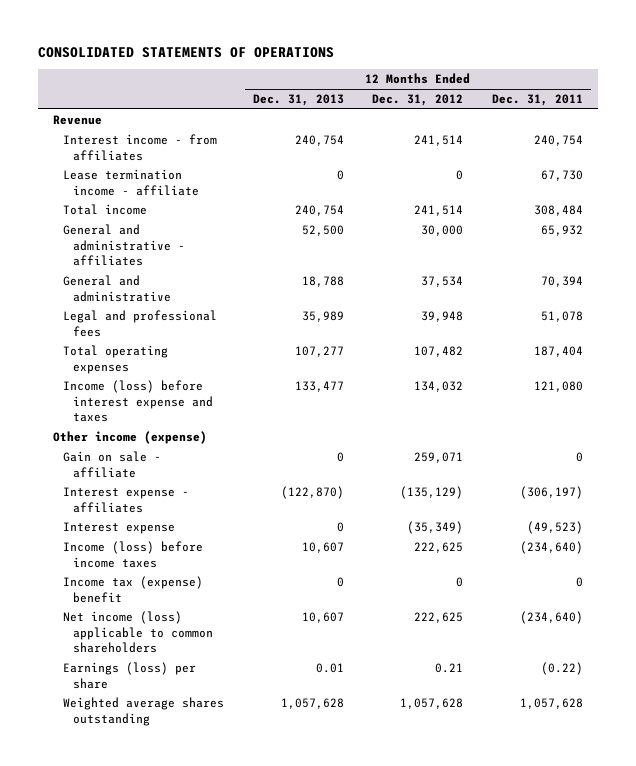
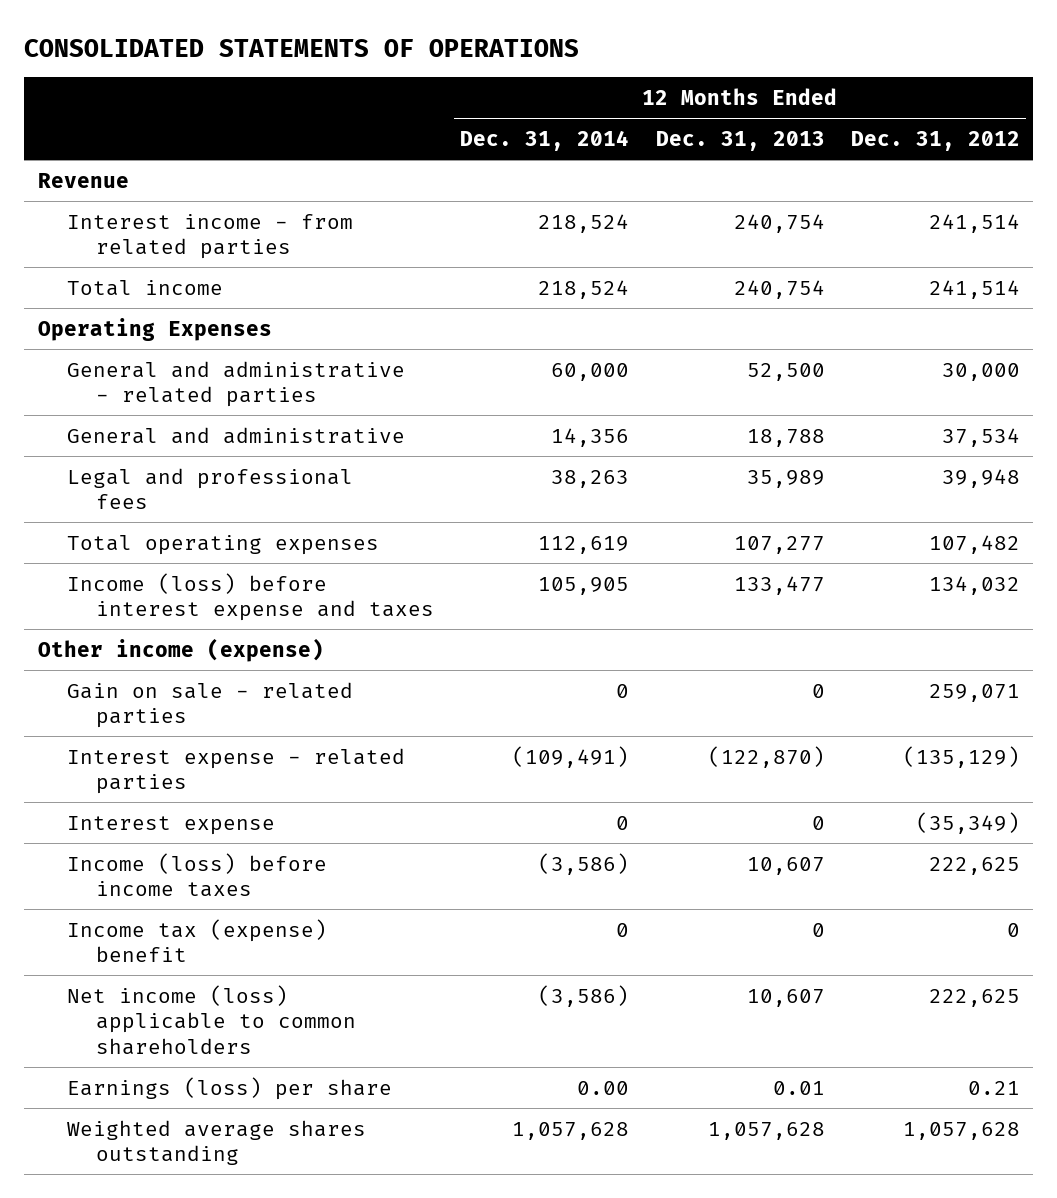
- | 12 Months Ended Dec. 31, 2013 | 12 Months Ended Dec. 31, 2012 | 12 Months Ended Dec. 31, 2011
+ | 12 Months Ended Dec. 31, 2014 | 12 Months Ended Dec. 31, 2013 | 12 Months Ended Dec. 31, 2012
- Interest income - from affiliates | 240,754 | 241,514 | 240,754
- Lease termination income - affiliate | 0 | 0 | 67,730
+ Interest income - from related parties | 218,524 | 240,754 | 241,514
- General and administrative - affiliates | 52,500 | 30,000 | 65,932
+ Operating Expenses
+ General and administrative - related parties | 60,000 | 52,500 | 30,000
- Gain on sale - affiliate | 0 | 259,071 | 0
- Interest expense - affiliates | (122,870) | (135,129) | (306,197)
+ Gain on sale - related parties | 0 | 0 | 259,071
+ Interest expense - related parties | (109,491) | (122,870) | (135,129)

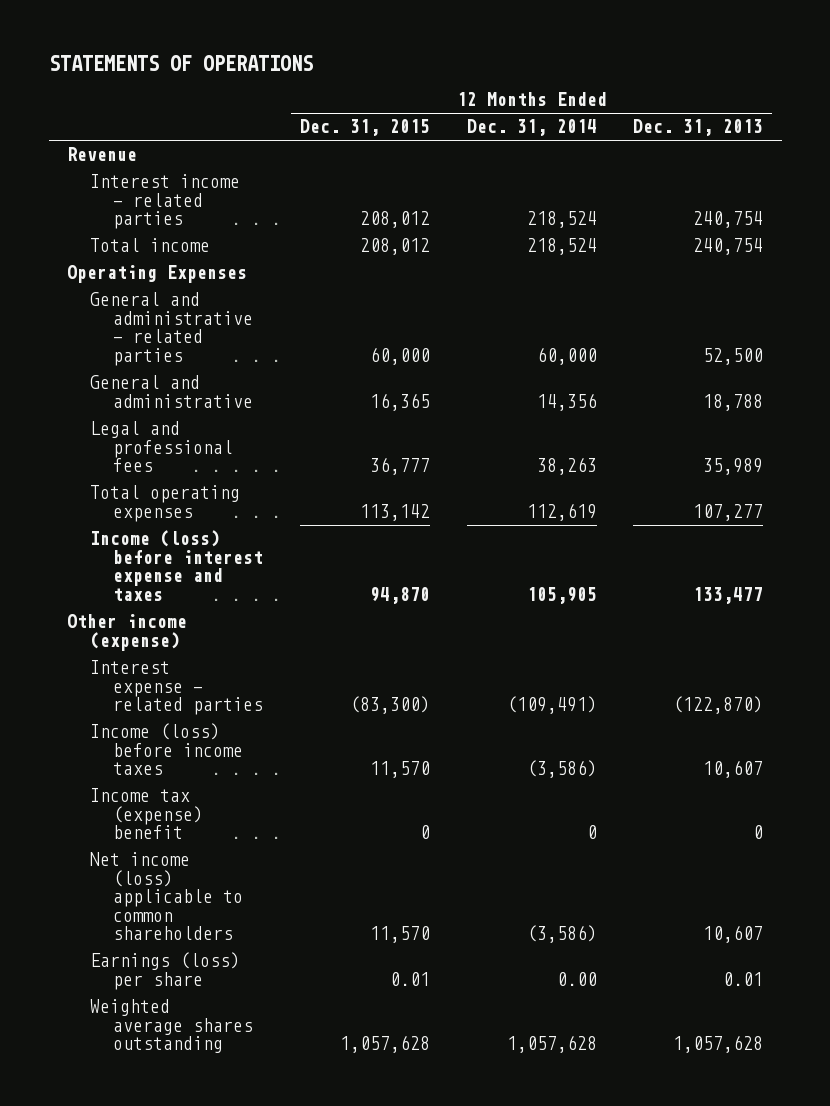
- CONSOLIDATED STATEMENTS OF OPERATIONS
+ STATEMENTS OF OPERATIONS
- | 12 Months Ended Dec. 31, 2014 | 12 Months Ended Dec. 31, 2013 | 12 Months Ended Dec. 31, 2012
+ | 12 Months Ended Dec. 31, 2015 | 12 Months Ended Dec. 31, 2014 | 12 Months Ended Dec. 31, 2013
- Interest income - from related parties | 218,524 | 240,754 | 241,514
+ Interest income - related parties | 208,012 | 218,524 | 240,754
- Gain on sale - related parties | 0 | 0 | 259,071
- Interest expense | 0 | 0 | (35,349)

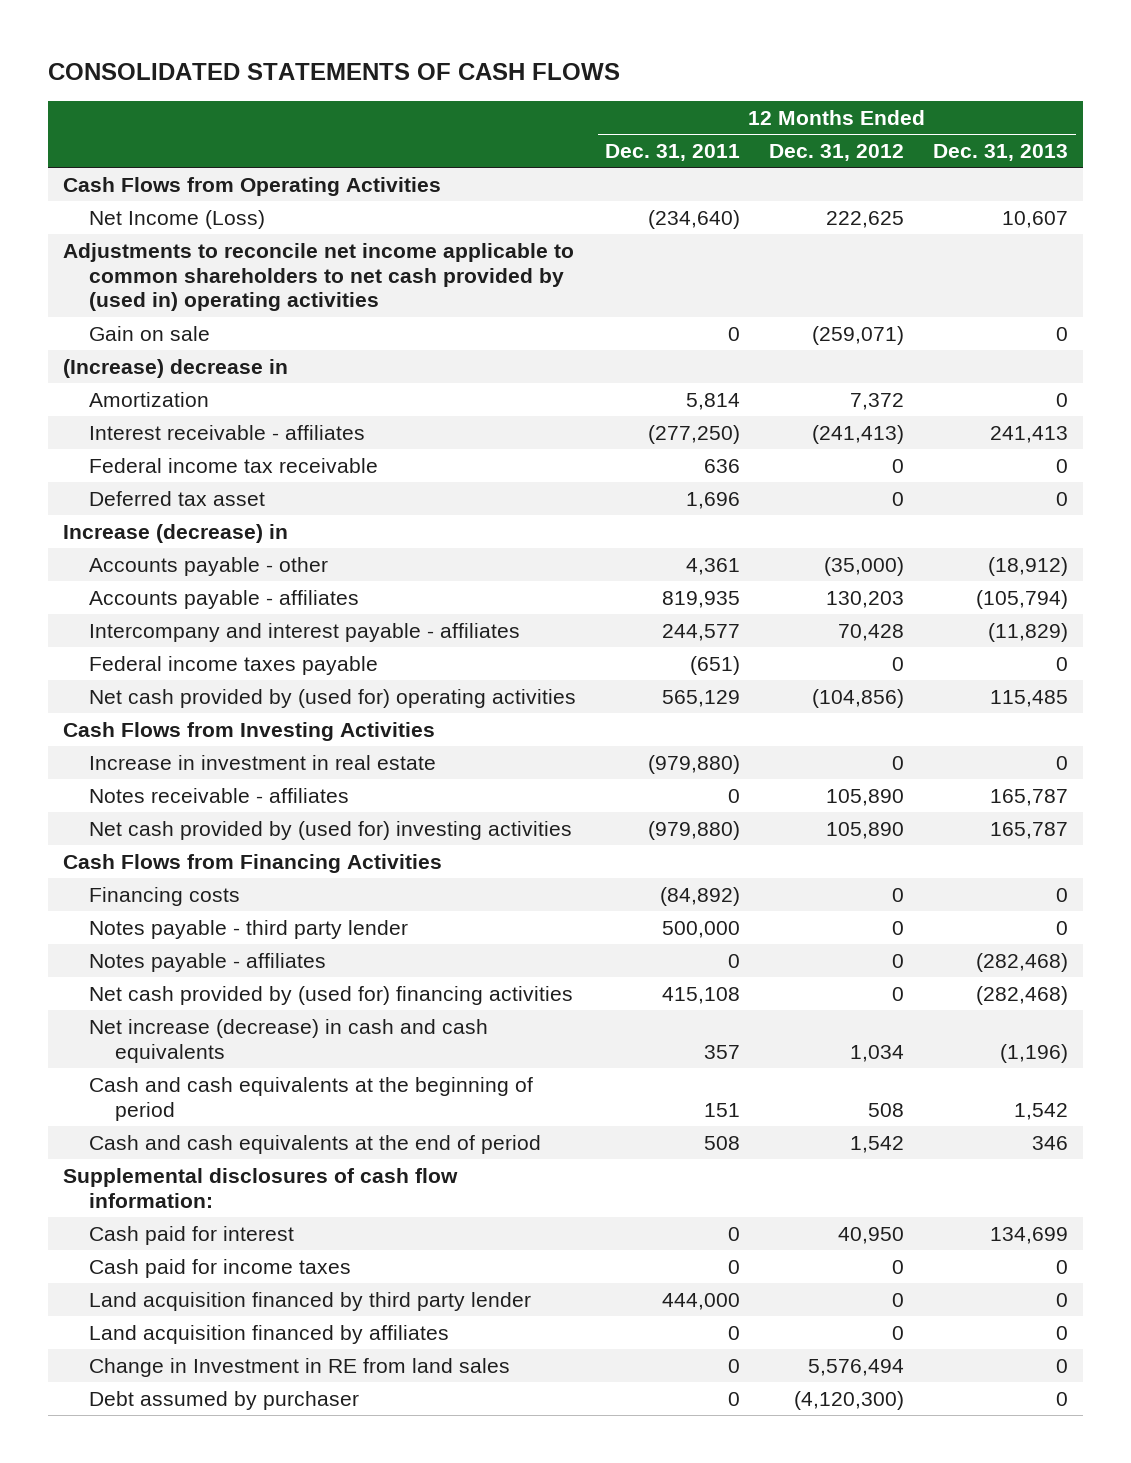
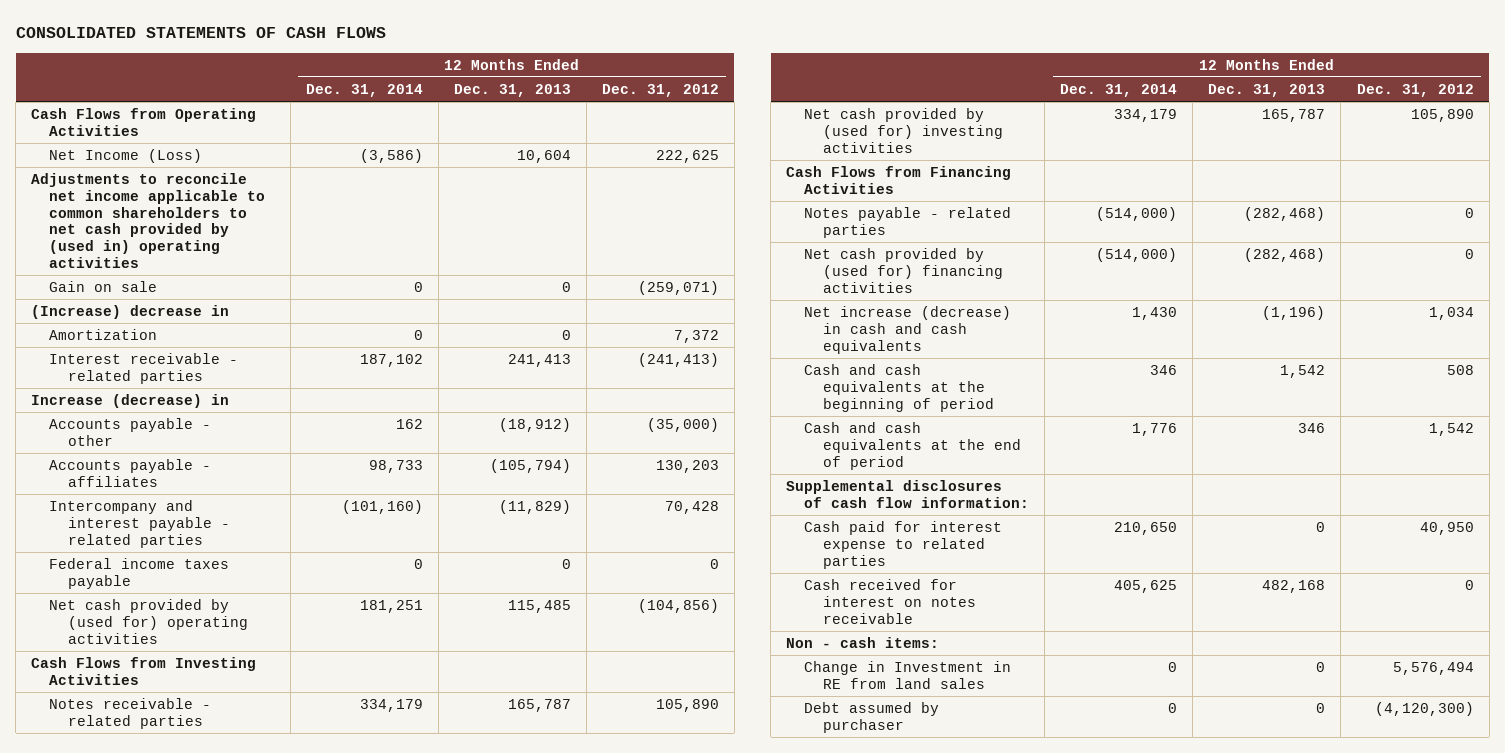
- | 12 Months Ended Dec. 31, 2011 | 12 Months Ended Dec. 31, 2012 | 12 Months Ended Dec. 31, 2013
+ | 12 Months Ended Dec. 31, 2014 | 12 Months Ended Dec. 31, 2013 | 12 Months Ended Dec. 31, 2012
- Net Income (Loss) | (234,640) | 222,625 | 10,607
+ Net Income (Loss) | (3,586) | 10,604 | 222,625
- Interest receivable - affiliates | (277,250) | (241,413) | 241,413
- Federal income tax receivable | 636 | 0 | 0
- Deferred tax asset | 1,696 | 0 | 0
+ Interest receivable - related parties | 187,102 | 241,413 | (241,413)
- Intercompany and interest payable - affiliates | 244,577 | 70,428 | (11,829)
+ Intercompany and interest payable - related parties | (101,160) | (11,829) | 70,428
- Increase in investment in real estate | (979,880) | 0 | 0
- Notes receivable - affiliates | 0 | 105,890 | 165,787
+ Notes receivable - related parties | 334,179 | 165,787 | 105,890
- Financing costs | (84,892) | 0 | 0
- Notes payable - third party lender | 500,000 | 0 | 0
- Notes payable - affiliates | 0 | 0 | (282,468)
+ Notes payable - related parties | (514,000) | (282,468) | 0
- Cash paid for interest | 0 | 40,950 | 134,699
- Cash paid for income taxes | 0 | 0 | 0
- Land acquisition financed by third party lender | 444,000 | 0 | 0
- Land acquisition financed by affiliates | 0 | 0 | 0
+ Cash paid for interest expense to related parties | 210,650 | 0 | 40,950
+ Cash received for interest on notes receivable | 405,625 | 482,168 | 0
+ Non - cash items:

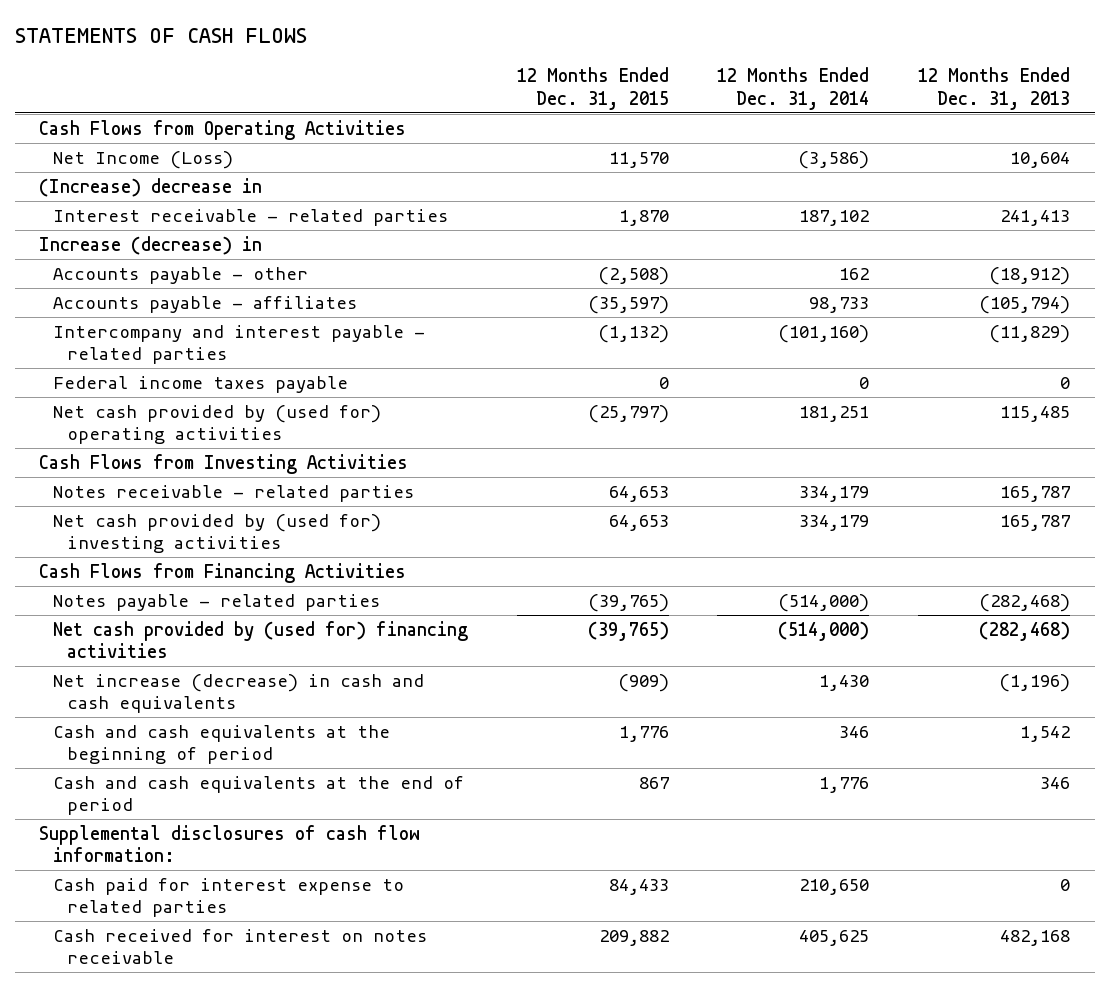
- CONSOLIDATED STATEMENTS OF CASH FLOWS
+ STATEMENTS OF CASH FLOWS
- | 12 Months Ended Dec. 31, 2014 | 12 Months Ended Dec. 31, 2013 | 12 Months Ended Dec. 31, 2012
+ | 12 Months Ended Dec. 31, 2015 | 12 Months Ended Dec. 31, 2014 | 12 Months Ended Dec. 31, 2013
- Adjustments to reconcile net income applicable to common shareholders to net cash provided by (used in) operating activities
- Gain on sale | 0 | 0 | (259,071)
- Amortization | 0 | 0 | 7,372
- Non - cash items:
- Change in Investment in RE from land sales | 0 | 0 | 5,576,494
- Debt assumed by purchaser | 0 | 0 | (4,120,300)

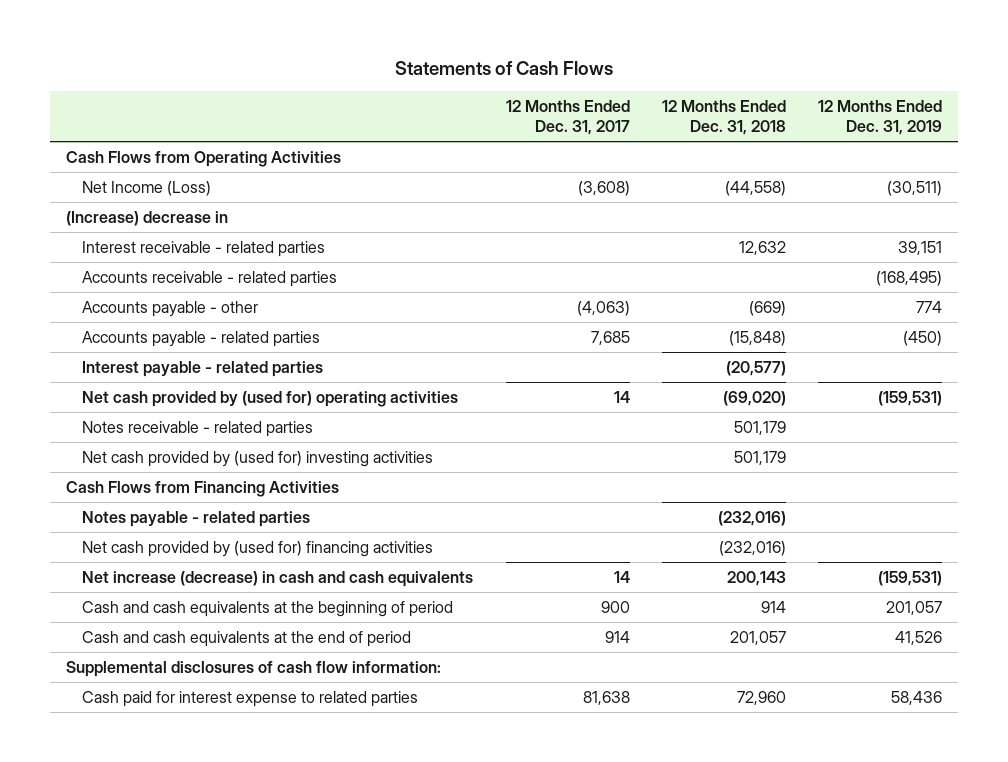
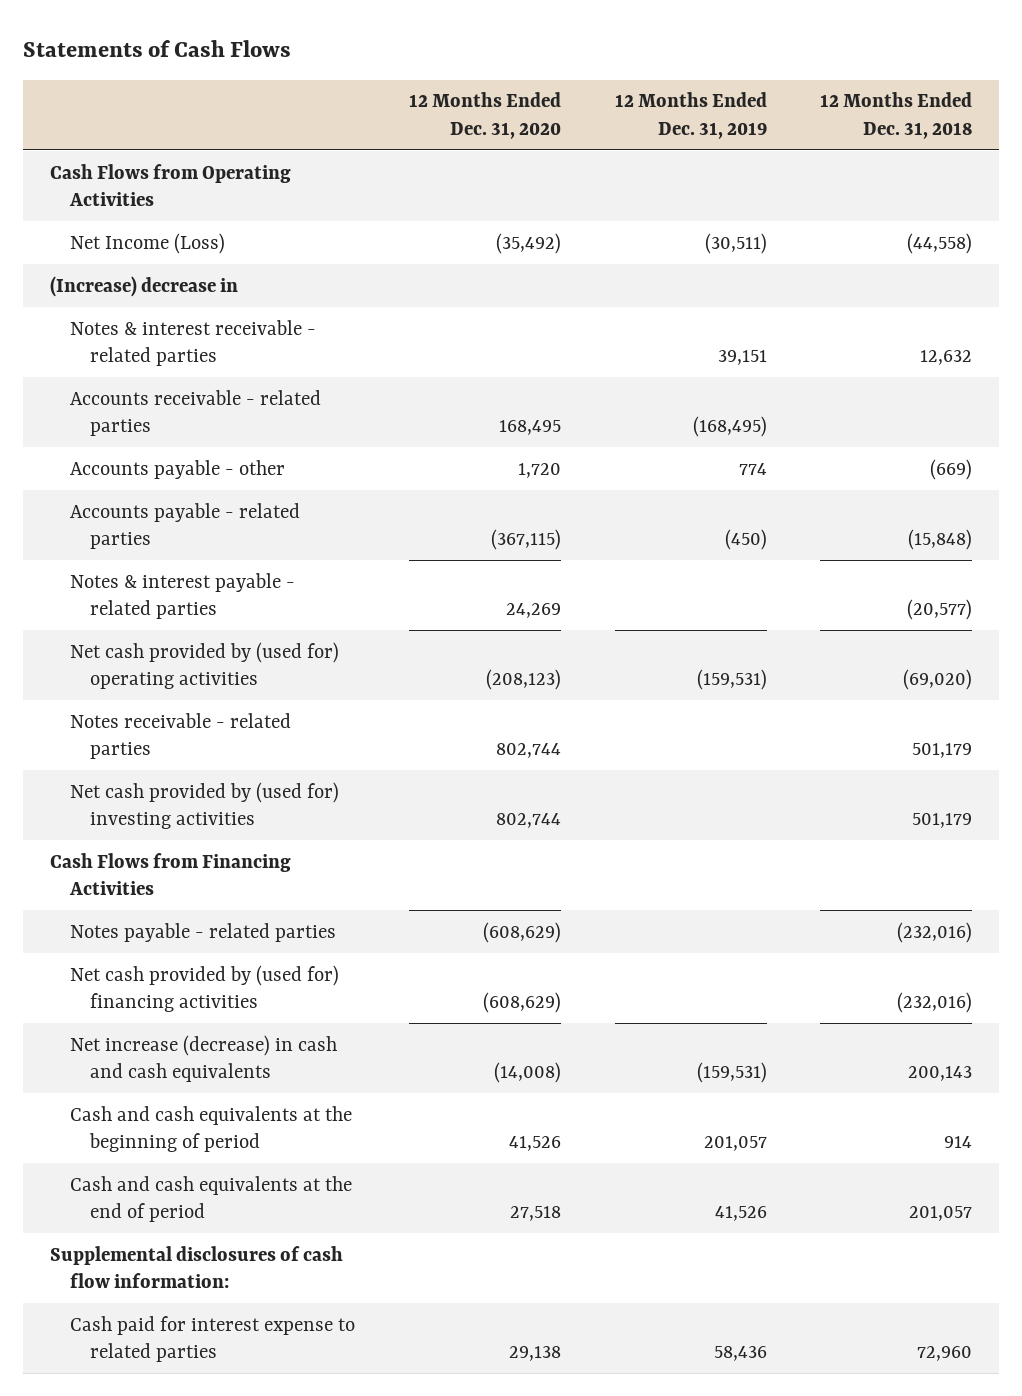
- | 12 Months Ended Dec. 31, 2017 | 12 Months Ended Dec. 31, 2018 | 12 Months Ended Dec. 31, 2019
+ | 12 Months Ended Dec. 31, 2020 | 12 Months Ended Dec. 31, 2019 | 12 Months Ended Dec. 31, 2018
- Interest receivable - related parties | | 12,632 | 39,151
+ Notes & interest receivable - related parties | | 39,151 | 12,632
- Interest payable - related parties | | (20,577) |
+ Notes & interest payable - related parties | 24,269 | | (20,577)

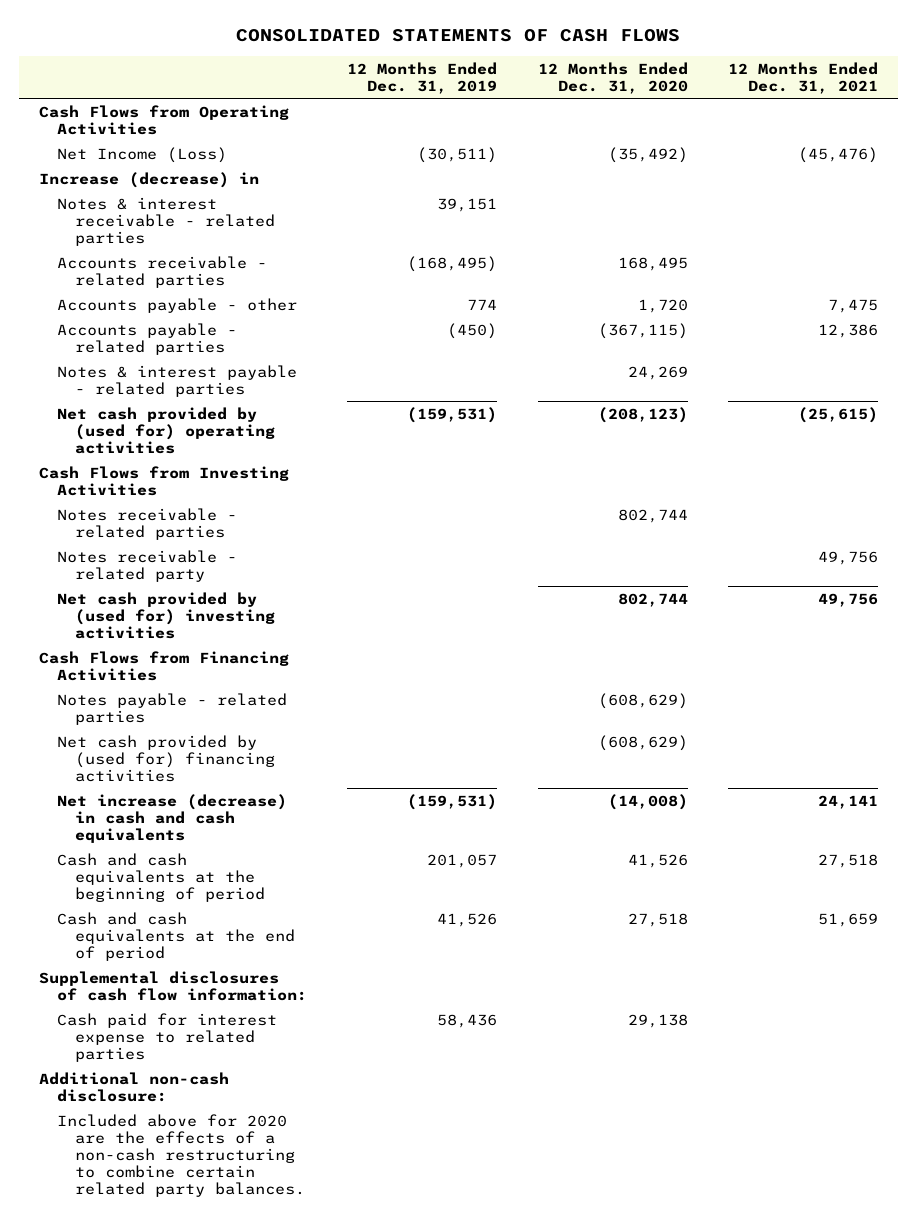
- Statements of Cash Flows
+ CONSOLIDATED STATEMENTS OF CASH FLOWS
- | 12 Months Ended Dec. 31, 2020 | 12 Months Ended Dec. 31, 2019 | 12 Months Ended Dec. 31, 2018
+ | 12 Months Ended Dec. 31, 2019 | 12 Months Ended Dec. 31, 2020 | 12 Months Ended Dec. 31, 2021
- (Increase) decrease in
+ Increase (decrease) in
+ Cash Flows from Investing Activities
+ Notes receivable - related party | | | 49,756
+ Additional non-cash disclosure:
+ Included above for 2020 are the effects of a non-cash restructuring to combine certain related party balances.

